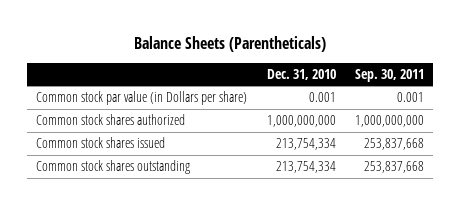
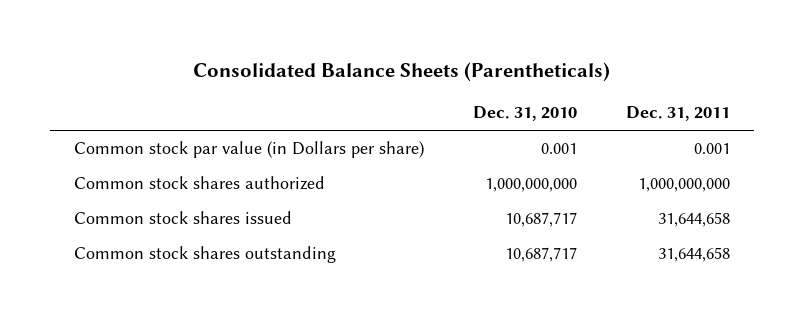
- Balance Sheets (Parentheticals)
+ Consolidated Balance Sheets (Parentheticals)
- | Dec. 31, 2010 | Sep. 30, 2011
+ | Dec. 31, 2010 | Dec. 31, 2011
- Common stock shares issued | 213,754,334 | 253,837,668
- Common stock shares outstanding | 213,754,334 | 253,837,668
+ Common stock shares issued | 10,687,717 | 31,644,658
+ Common stock shares outstanding | 10,687,717 | 31,644,658

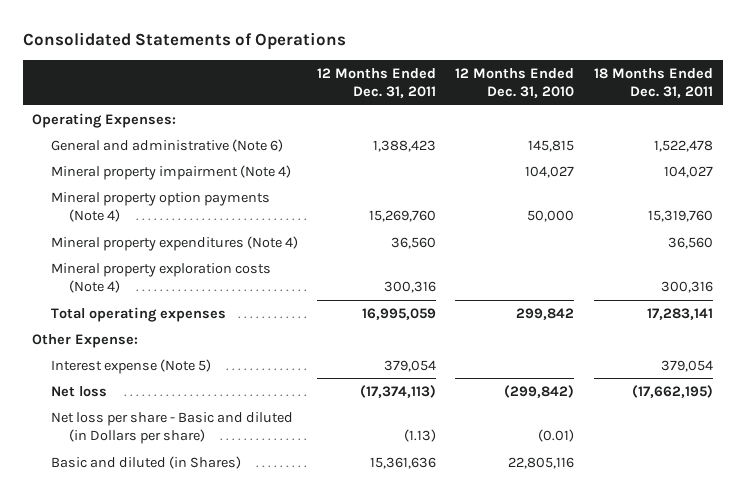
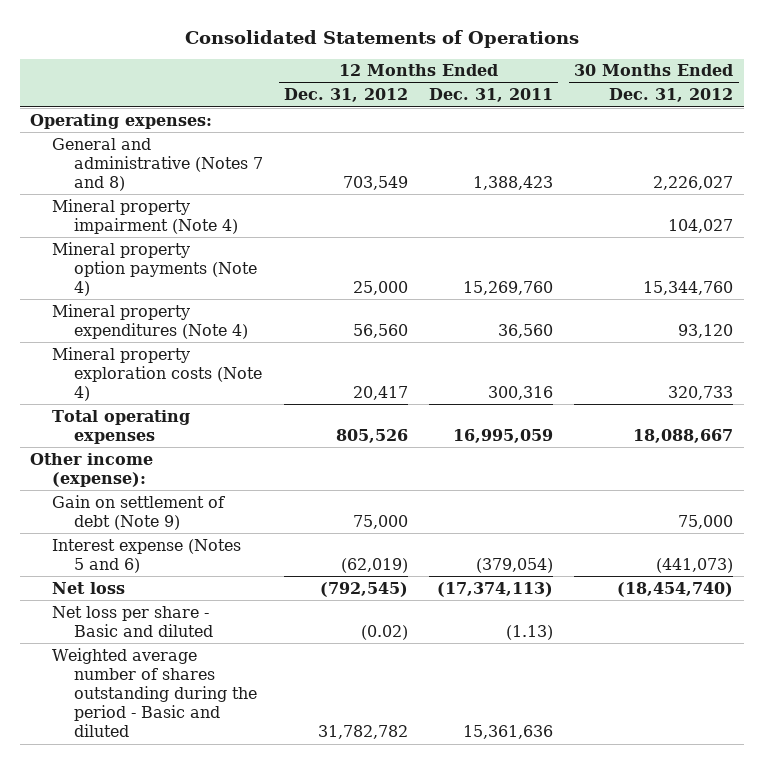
- | 12 Months Ended Dec. 31, 2011 | 12 Months Ended Dec. 31, 2010 | 18 Months Ended Dec. 31, 2011
+ | 12 Months Ended Dec. 31, 2012 | 12 Months Ended Dec. 31, 2011 | 30 Months Ended Dec. 31, 2012
- Operating Expenses:
- General and administrative (Note 6) | 1,388,423 | 145,815 | 1,522,478
+ Operating expenses:
+ General and administrative (Notes 7 and 8) | 703,549 | 1,388,423 | 2,226,027
- Other Expense:
- Interest expense (Note 5) | 379,054 | | 379,054
+ Other income (expense):
+ Gain on settlement of debt (Note 9) | 75,000 | | 75,000
+ Interest expense (Notes 5 and 6) | (62,019) | (379,054) | (441,073)
- Net loss per share - Basic and diluted (in Dollars per share) | (1.13) | (0.01) |
- Basic and diluted (in Shares) | 15,361,636 | 22,805,116 |
+ Net loss per share - Basic and diluted | (0.02) | (1.13) |
+ Weighted average number of shares outstanding during the period - Basic and diluted | 31,782,782 | 15,361,636 |

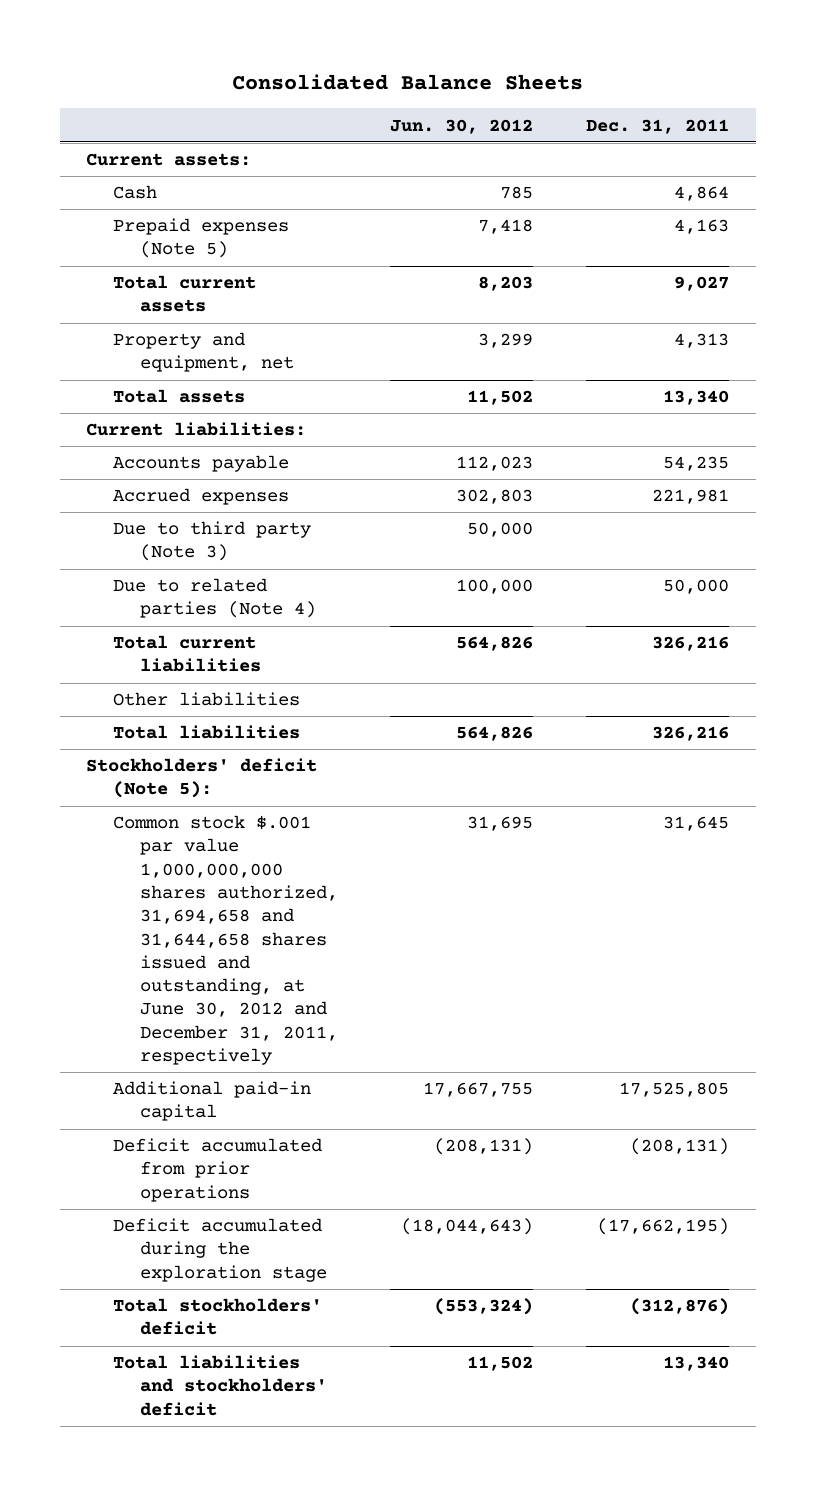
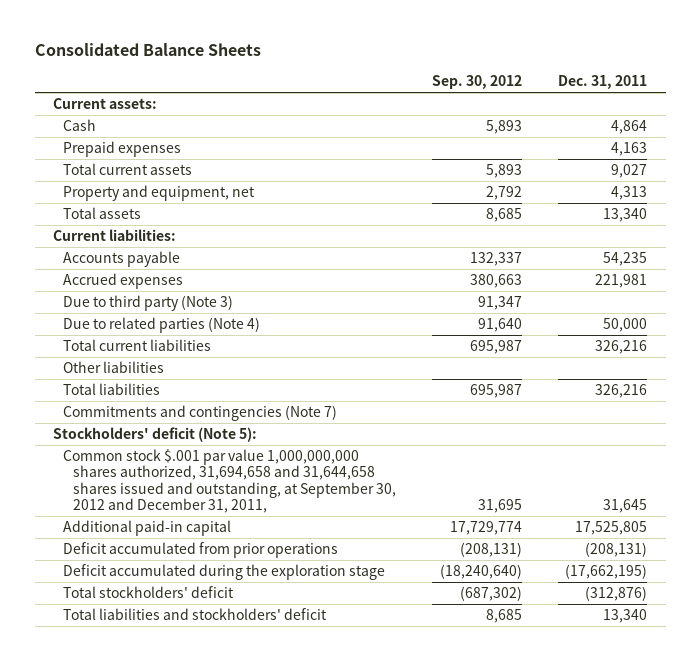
- | Jun. 30, 2012 | Dec. 31, 2011
+ | Sep. 30, 2012 | Dec. 31, 2011
- Prepaid expenses (Note 5) | 7,418 | 4,163
+ Prepaid expenses | | 4,163
+ Commitments and contingencies (Note 7)
- Common stock $.001 par value 1,000,000,000 shares authorized, 31,694,658 and 31,644,658 shares issued and outstanding, at June 30, 2012 and December 31, 2011, respectively | 31,695 | 31,645
+ Common stock $.001 par value 1,000,000,000 shares authorized, 31,694,658 and 31,644,658 shares issued and outstanding, at September 30, 2012 and December 31, 2011, | 31,695 | 31,645

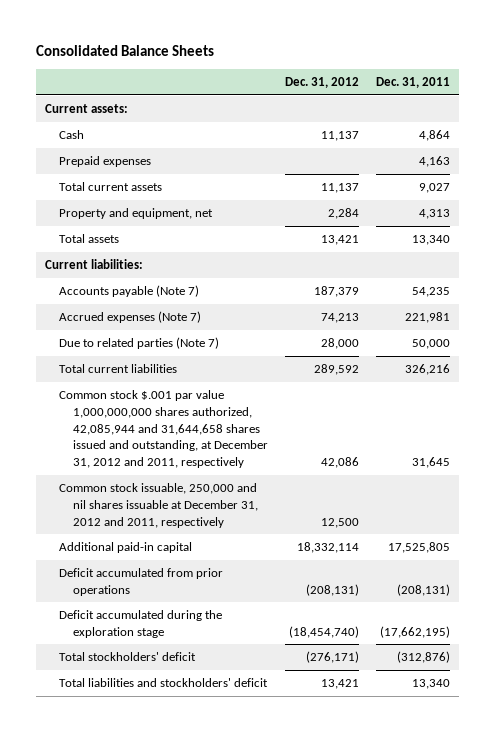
- | Sep. 30, 2012 | Dec. 31, 2011
+ | Dec. 31, 2012 | Dec. 31, 2011
- Accounts payable | 132,337 | 54,235
- Accrued expenses | 380,663 | 221,981
- Due to third party (Note 3) | 91,347 |
- Due to related parties (Note 4) | 91,640 | 50,000
+ Accounts payable (Note 7) | 187,379 | 54,235
+ Accrued expenses (Note 7) | 74,213 | 221,981
+ Due to related parties (Note 7) | 28,000 | 50,000
- Other liabilities
- Total liabilities | 695,987 | 326,216
- Commitments and contingencies (Note 7)
- Stockholders' deficit (Note 5):
- Common stock $.001 par value 1,000,000,000 shares authorized, 31,694,658 and 31,644,658 shares issued and outstanding, at September 30, 2012 and December 31, 2011, | 31,695 | 31,645
+ Common stock $.001 par value 1,000,000,000 shares authorized, 42,085,944 and 31,644,658 shares issued and outstanding, at December 31, 2012 and 2011, respectively | 42,086 | 31,645
+ Common stock issuable, 250,000 and nil shares issuable at December 31, 2012 and 2011, respectively | 12,500 |

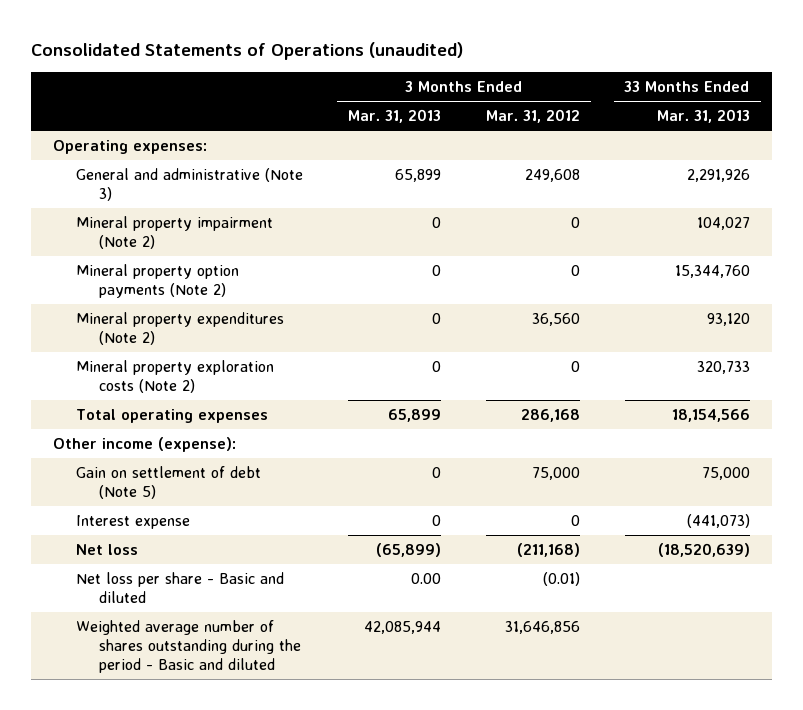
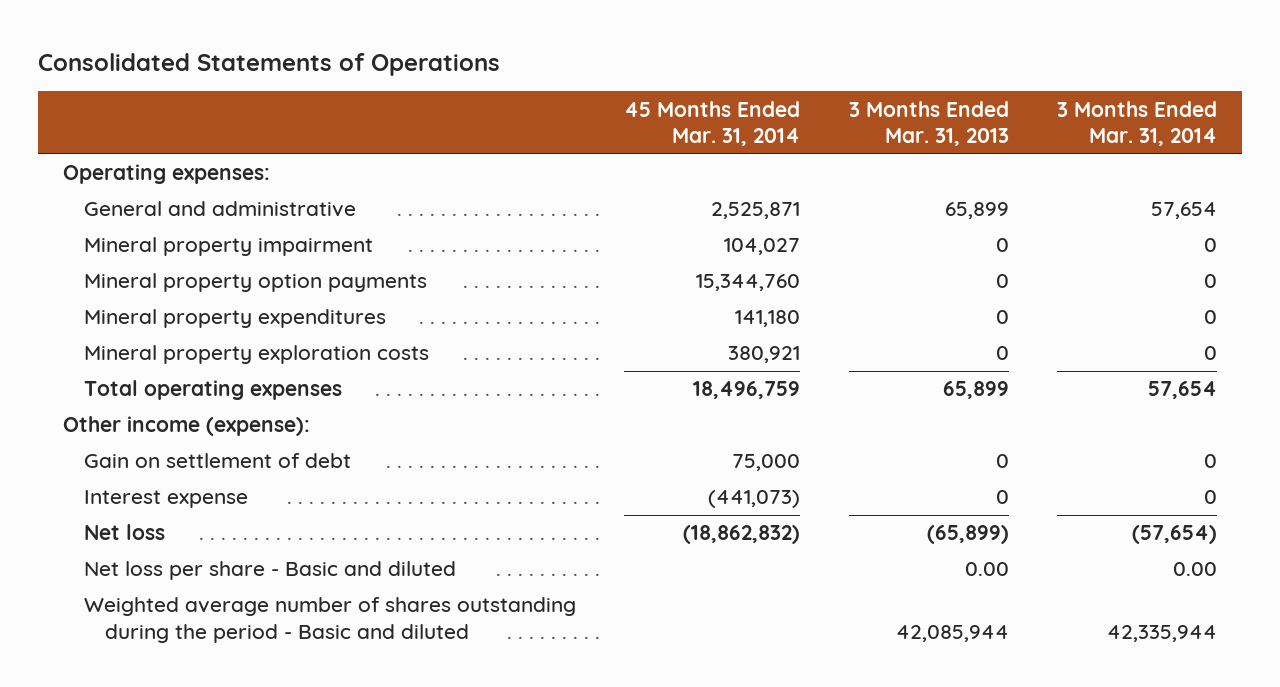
- Consolidated Statements of Operations (unaudited)
+ Consolidated Statements of Operations
- | 3 Months Ended Mar. 31, 2013 | 3 Months Ended Mar. 31, 2012 | 33 Months Ended Mar. 31, 2013
+ | 45 Months Ended Mar. 31, 2014 | 3 Months Ended Mar. 31, 2013 | 3 Months Ended Mar. 31, 2014
- General and administrative (Note 3) | 65,899 | 249,608 | 2,291,926
- Mineral property impairment (Note 2) | 0 | 0 | 104,027
- Mineral property option payments (Note 2) | 0 | 0 | 15,344,760
- Mineral property expenditures (Note 2) | 0 | 36,560 | 93,120
- Mineral property exploration costs (Note 2) | 0 | 0 | 320,733
+ General and administrative | 2,525,871 | 65,899 | 57,654
+ Mineral property impairment | 104,027 | 0 | 0
+ Mineral property option payments | 15,344,760 | 0 | 0
+ Mineral property expenditures | 141,180 | 0 | 0
+ Mineral property exploration costs | 380,921 | 0 | 0
- Gain on settlement of debt (Note 5) | 0 | 75,000 | 75,000
+ Gain on settlement of debt | 75,000 | 0 | 0

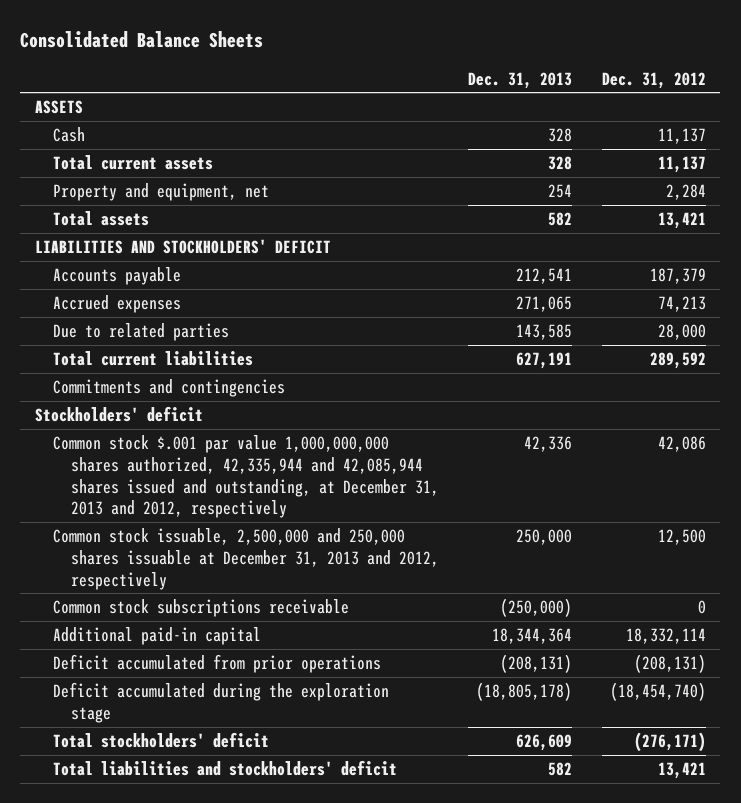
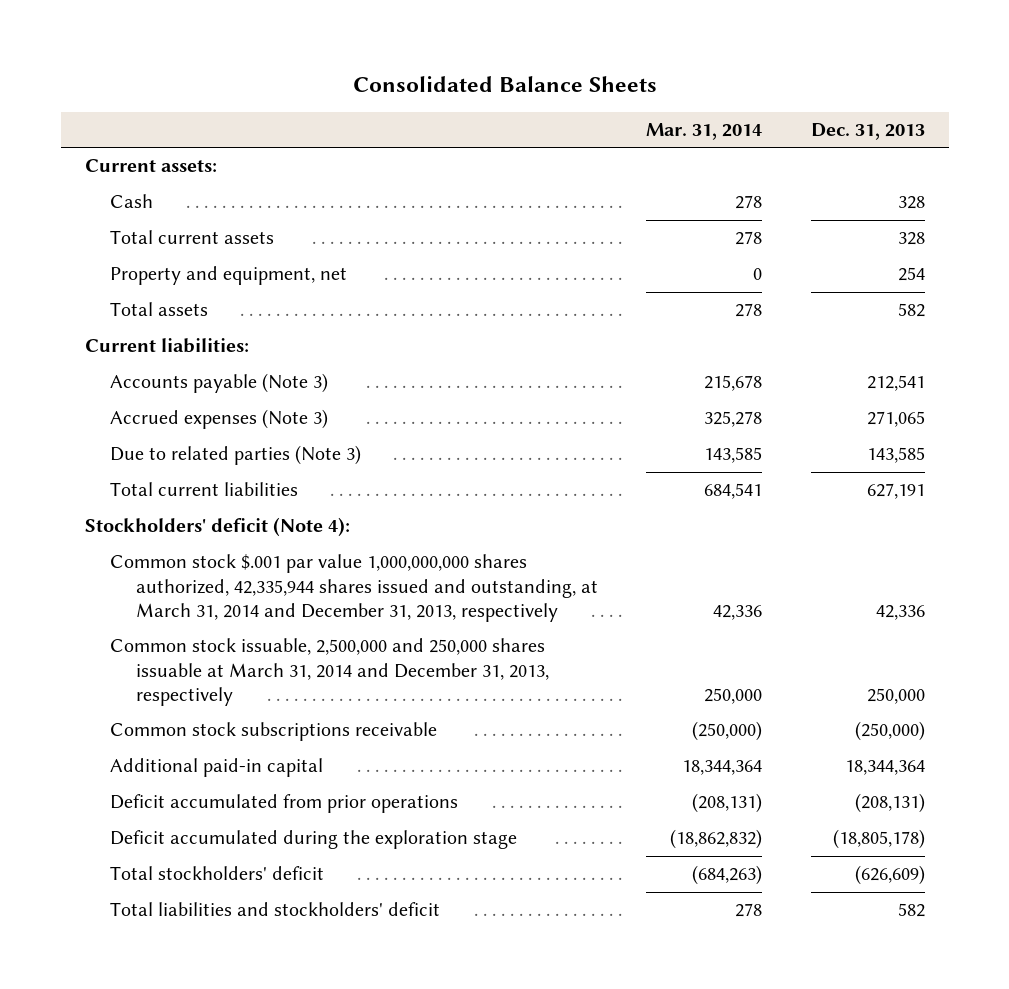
- | Dec. 31, 2013 | Dec. 31, 2012
+ | Mar. 31, 2014 | Dec. 31, 2013
- ASSETS
+ Current assets:
- LIABILITIES AND STOCKHOLDERS' DEFICIT
- Accounts payable | 212,541 | 187,379
- Accrued expenses | 271,065 | 74,213
- Due to related parties | 143,585 | 28,000
+ Current liabilities:
+ Accounts payable (Note 3) | 215,678 | 212,541
+ Accrued expenses (Note 3) | 325,278 | 271,065
+ Due to related parties (Note 3) | 143,585 | 143,585
- Commitments and contingencies
- Stockholders' deficit
- Common stock $.001 par value 1,000,000,000 shares authorized, 42,335,944 and 42,085,944 shares issued and outstanding, at December 31, 2013 and 2012, respectively | 42,336 | 42,086
- Common stock issuable, 2,500,000 and 250,000 shares issuable at December 31, 2013 and 2012, respectively | 250,000 | 12,500
+ Stockholders' deficit (Note 4):
+ Common stock $.001 par value 1,000,000,000 shares authorized, 42,335,944 shares issued and outstanding, at March 31, 2014 and December 31, 2013, respectively | 42,336 | 42,336
+ Common stock issuable, 2,500,000 and 250,000 shares issuable at March 31, 2014 and December 31, 2013, respectively | 250,000 | 250,000
- Total stockholders' deficit | 626,609 | (276,171)
+ Total stockholders' deficit | (684,263) | (626,609)

